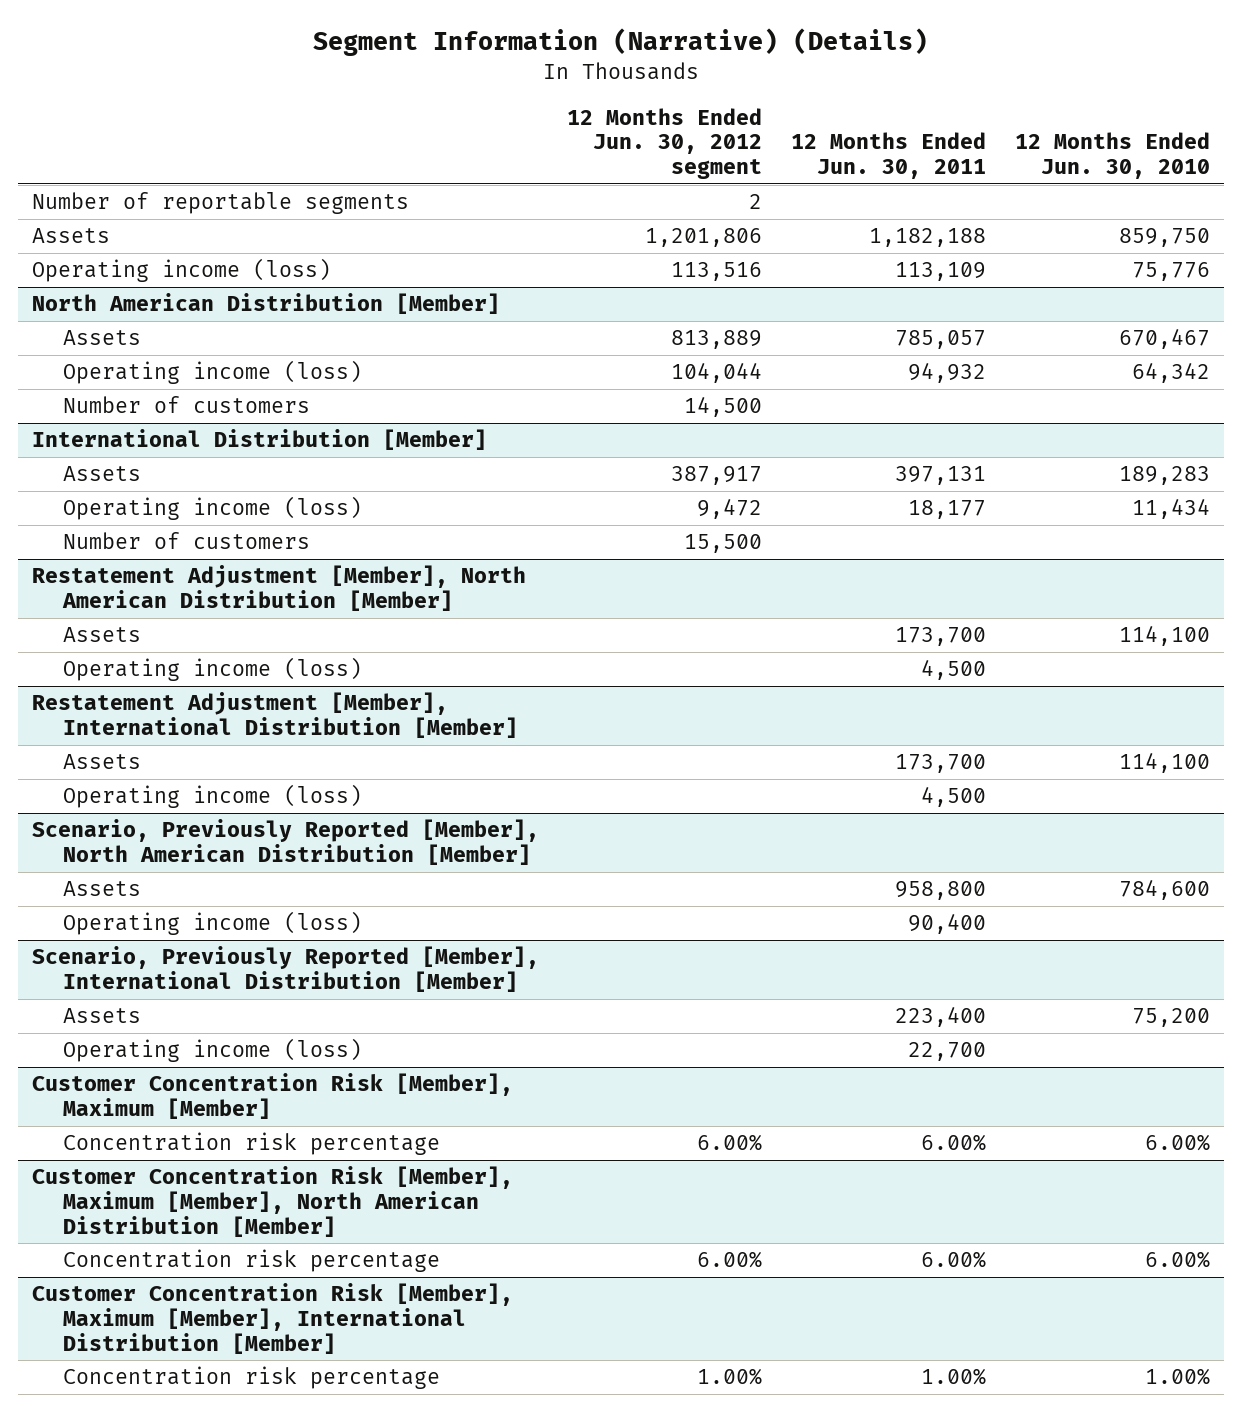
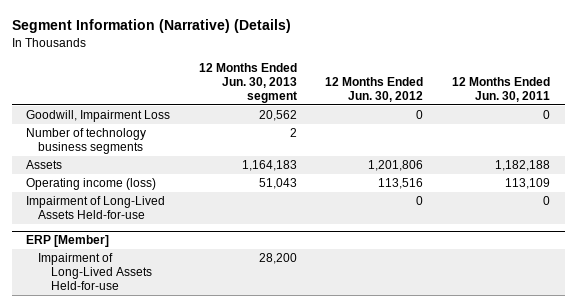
- | 12 Months Ended Jun. 30, 2012 segment | 12 Months Ended Jun. 30, 2011 | 12 Months Ended Jun. 30, 2010
+ | 12 Months Ended Jun. 30, 2013 segment | 12 Months Ended Jun. 30, 2012 | 12 Months Ended Jun. 30, 2011
- Number of reportable segments | 2 | |
+ Goodwill, Impairment Loss | 20,562 | 0 | 0
+ Number of technology business segments | 2 | |
- North American Distribution [Member]
- Assets | 813,889 | 785,057 | 670,467
- Operating income (loss) | 104,044 | 94,932 | 64,342
- Number of customers | 14,500 | |
- International Distribution [Member]
- Assets | 387,917 | 397,131 | 189,283
- Operating income (loss) | 9,472 | 18,177 | 11,434
- Number of customers | 15,500 | |
- Restatement Adjustment [Member], North American Distribution [Member]
- Assets | | 173,700 | 114,100
- Operating income (loss) | | 4,500 |
- Restatement Adjustment [Member], International Distribution [Member]
- Assets | | 173,700 | 114,100
- Operating income (loss) | | 4,500 |
- Scenario, Previously Reported [Member], North American Distribution [Member]
- Assets | | 958,800 | 784,600
- Operating income (loss) | | 90,400 |
- Scenario, Previously Reported [Member], International Distribution [Member]
- Assets | | 223,400 | 75,200
- Operating income (loss) | | 22,700 |
- Customer Concentration Risk [Member], Maximum [Member]
- Concentration risk percentage | 6.00% | 6.00% | 6.00%
- Customer Concentration Risk [Member], Maximum [Member], North American Distribution [Member]
- Concentration risk percentage | 6.00% | 6.00% | 6.00%
- Customer Concentration Risk [Member], Maximum [Member], International Distribution [Member]
- Concentration risk percentage | 1.00% | 1.00% | 1.00%
+ Impairment of Long-Lived Assets Held-for-use | | 0 | 0
+ ERP [Member]
+ Impairment of Long-Lived Assets Held-for-use | 28,200 | |

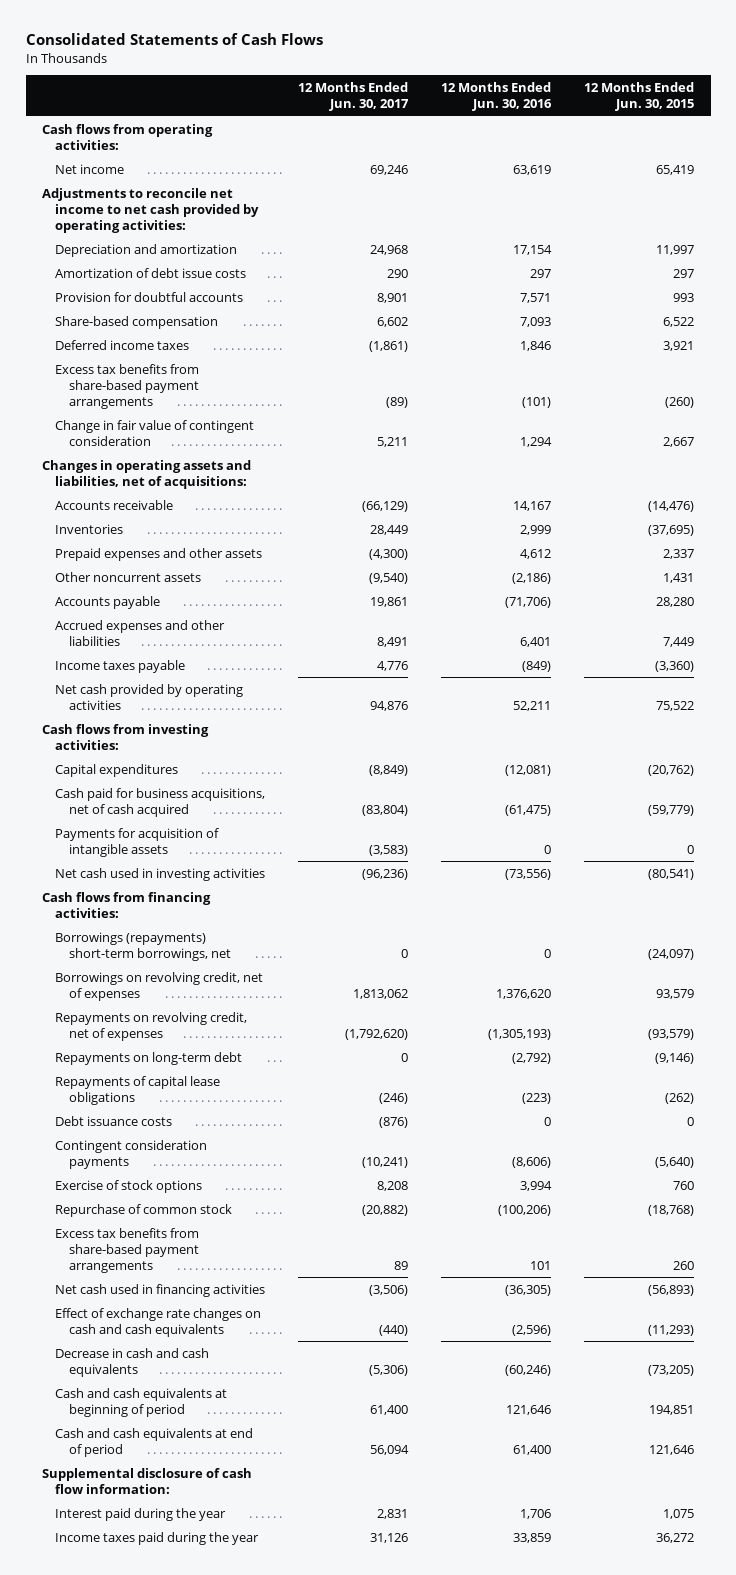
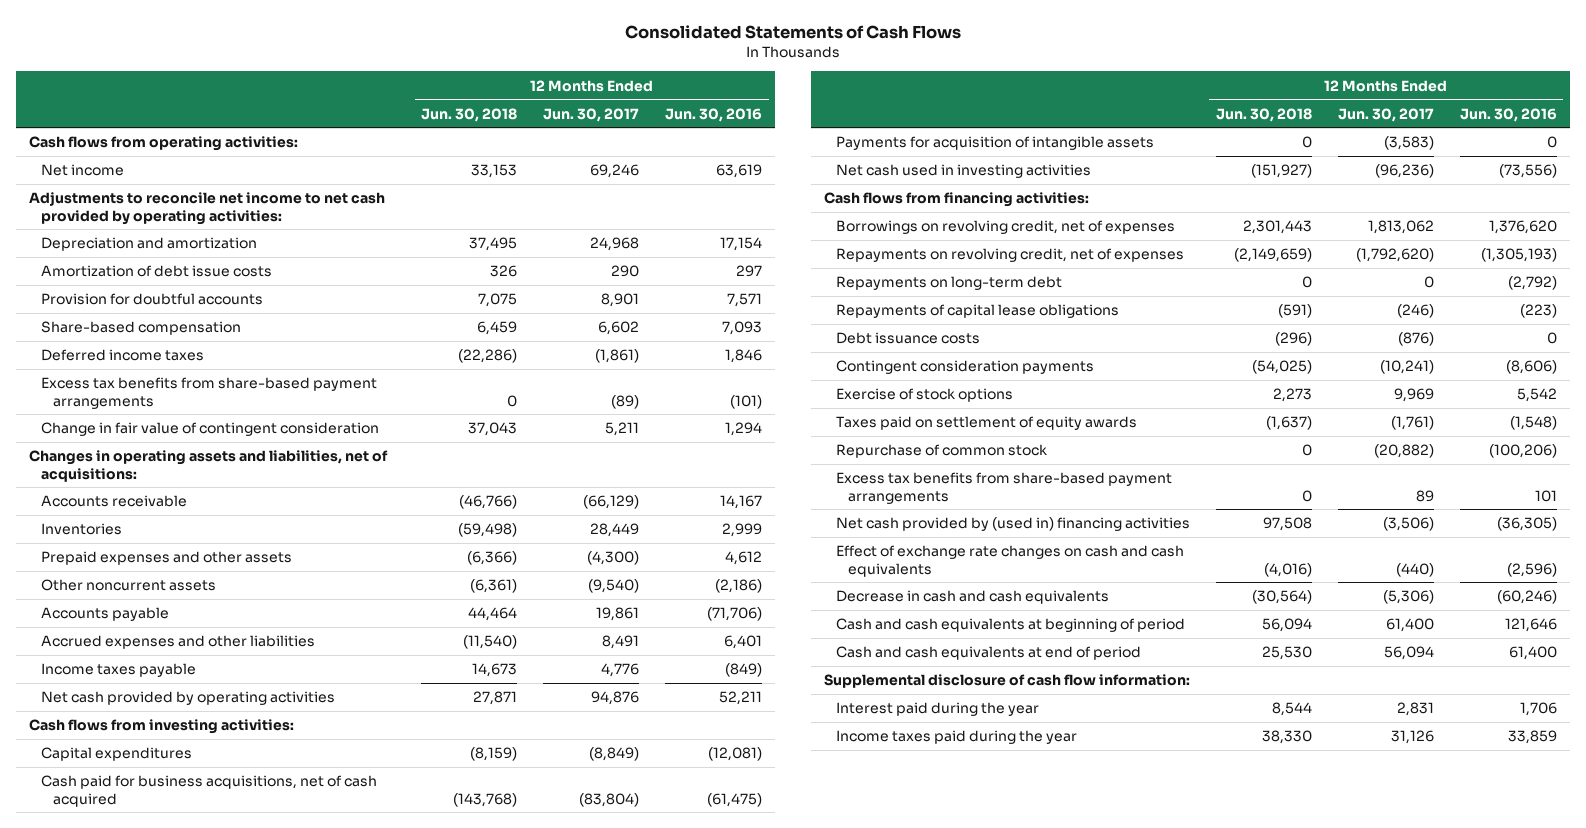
- | 12 Months Ended Jun. 30, 2017 | 12 Months Ended Jun. 30, 2016 | 12 Months Ended Jun. 30, 2015
+ | 12 Months Ended Jun. 30, 2018 | 12 Months Ended Jun. 30, 2017 | 12 Months Ended Jun. 30, 2016
- Borrowings (repayments) short-term borrowings, net | 0 | 0 | (24,097)
- Exercise of stock options | 8,208 | 3,994 | 760
+ Exercise of stock options | 2,273 | 9,969 | 5,542
+ Taxes paid on settlement of equity awards | (1,637) | (1,761) | (1,548)
- Net cash used in financing activities | (3,506) | (36,305) | (56,893)
+ Net cash provided by (used in) financing activities | 97,508 | (3,506) | (36,305)

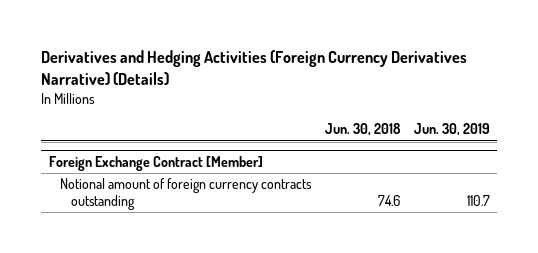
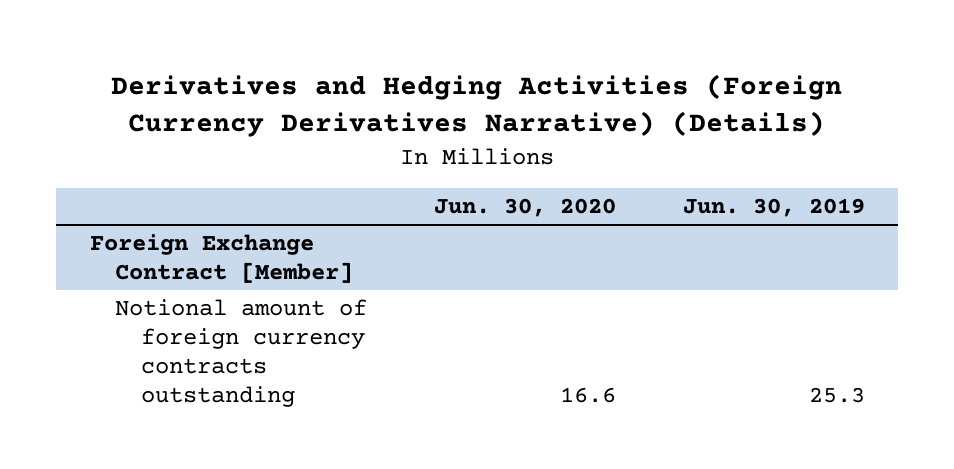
- | Jun. 30, 2018 | Jun. 30, 2019
+ | Jun. 30, 2020 | Jun. 30, 2019
@ Foreign Exchange Contract [Member]
- Notional amount of foreign currency contracts outstanding | 74.6 | 110.7
+ Notional amount of foreign currency contracts outstanding | 16.6 | 25.3

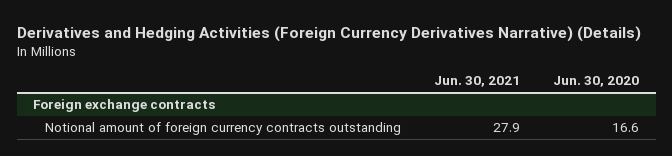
- | Jun. 30, 2020 | Jun. 30, 2019
+ | Jun. 30, 2021 | Jun. 30, 2020
- Foreign Exchange Contract [Member]
+ Foreign exchange contracts

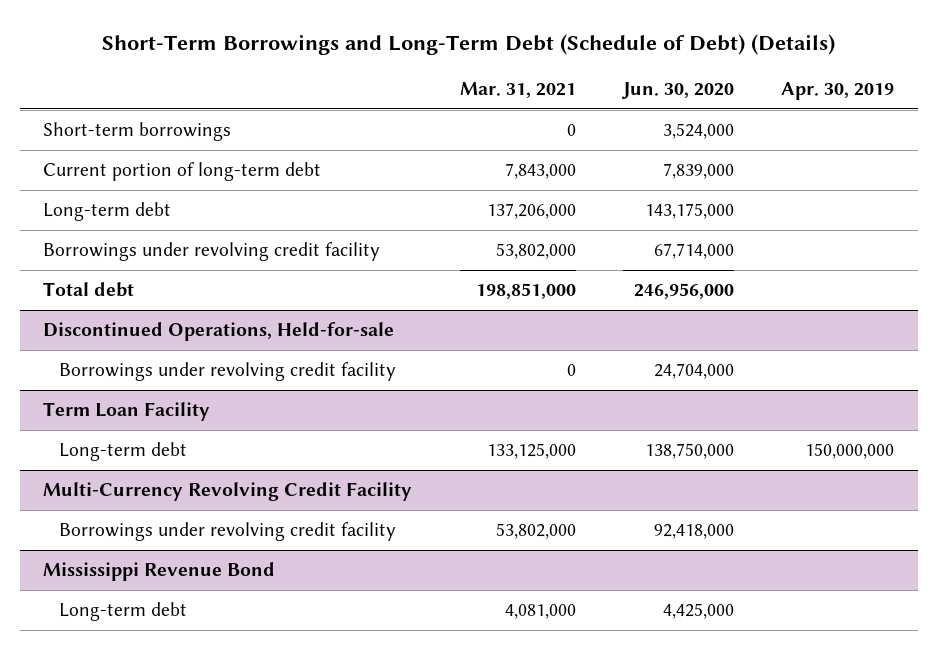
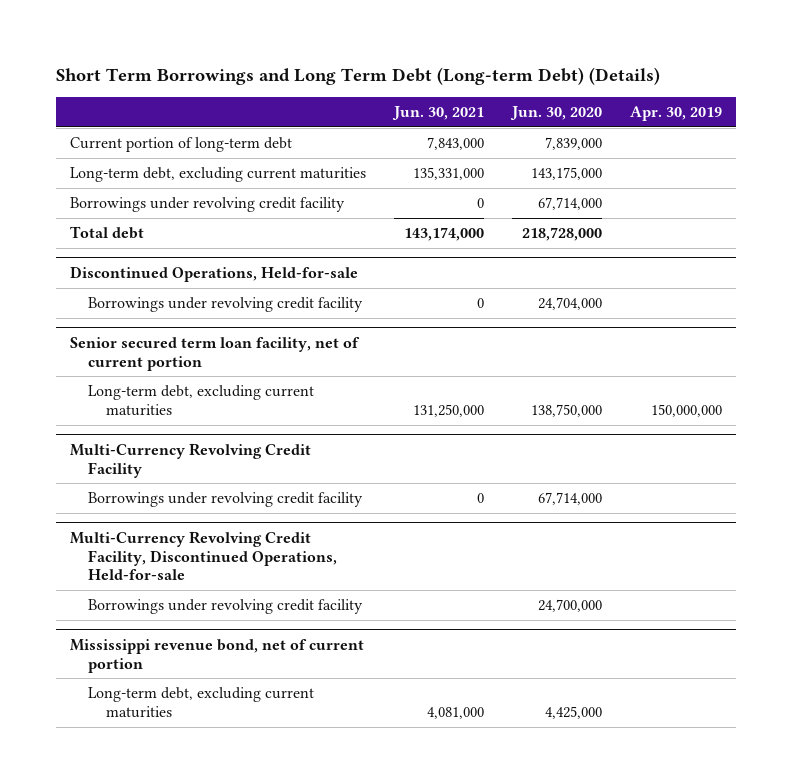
- Short-Term Borrowings and Long-Term Debt (Schedule of Debt) (Details)
+ Short Term Borrowings and Long Term Debt (Long-term Debt) (Details)
- | Mar. 31, 2021 | Jun. 30, 2020 | Apr. 30, 2019
+ | Jun. 30, 2021 | Jun. 30, 2020 | Apr. 30, 2019
- Short-term borrowings | 0 | 3,524,000 |
- Long-term debt | 137,206,000 | 143,175,000 |
+ Long-term debt, excluding current maturities | 135,331,000 | 143,175,000 |
- Total debt | 198,851,000 | 246,956,000 |
+ Total debt | 143,174,000 | 218,728,000 |
- Term Loan Facility
- Long-term debt | 133,125,000 | 138,750,000 | 150,000,000
+ Senior secured term loan facility, net of current portion
+ Long-term debt, excluding current maturities | 131,250,000 | 138,750,000 | 150,000,000
@ Multi-Currency Revolving Credit Facility
- Borrowings under revolving credit facility | 53,802,000 | 92,418,000 |
- Mississippi Revenue Bond
- Long-term debt | 4,081,000 | 4,425,000 |
@ Multi-Currency Revolving Credit Facility
+ Borrowings under revolving credit facility | 0 | 67,714,000 |
+ Multi-Currency Revolving Credit Facility, Discontinued Operations, Held-for-sale
+ Borrowings under revolving credit facility | | 24,700,000 |
+ Mississippi revenue bond, net of current portion
+ Long-term debt, excluding current maturities | 4,081,000 | 4,425,000 |

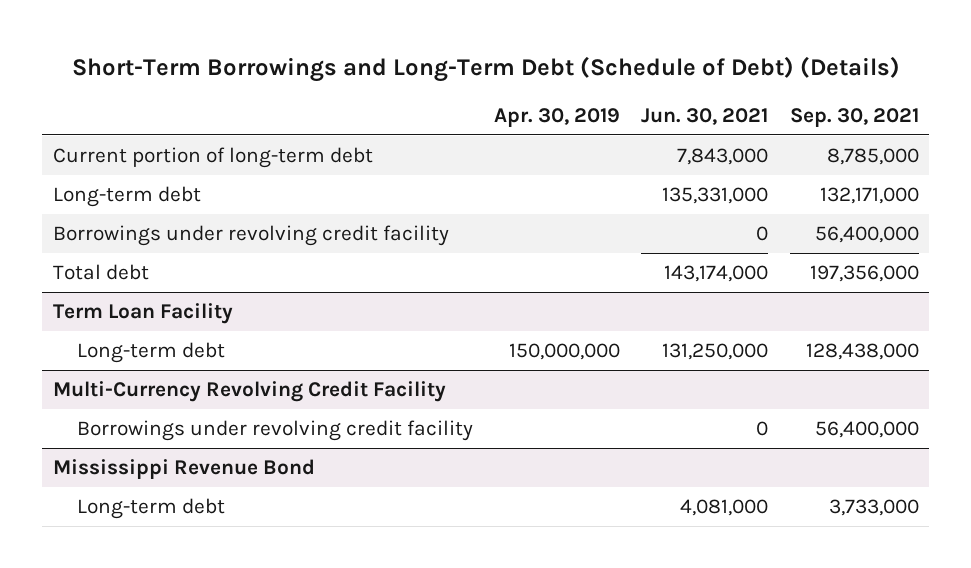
- Short Term Borrowings and Long Term Debt (Long-term Debt) (Details)
+ Short-Term Borrowings and Long-Term Debt (Schedule of Debt) (Details)
- | Jun. 30, 2021 | Jun. 30, 2020 | Apr. 30, 2019
+ | Apr. 30, 2019 | Jun. 30, 2021 | Sep. 30, 2021
- Long-term debt, excluding current maturities | 135,331,000 | 143,175,000 |
+ Long-term debt | | 135,331,000 | 132,171,000
- Discontinued Operations, Held-for-sale
- Borrowings under revolving credit facility | 0 | 24,704,000 |
- Senior secured term loan facility, net of current portion
- Long-term debt, excluding current maturities | 131,250,000 | 138,750,000 | 150,000,000
+ Term Loan Facility
+ Long-term debt | 150,000,000 | 131,250,000 | 128,438,000
- Multi-Currency Revolving Credit Facility, Discontinued Operations, Held-for-sale
- Borrowings under revolving credit facility | | 24,700,000 |
- Mississippi revenue bond, net of current portion
- Long-term debt, excluding current maturities | 4,081,000 | 4,425,000 |
+ Mississippi Revenue Bond
+ Long-term debt | | 4,081,000 | 3,733,000

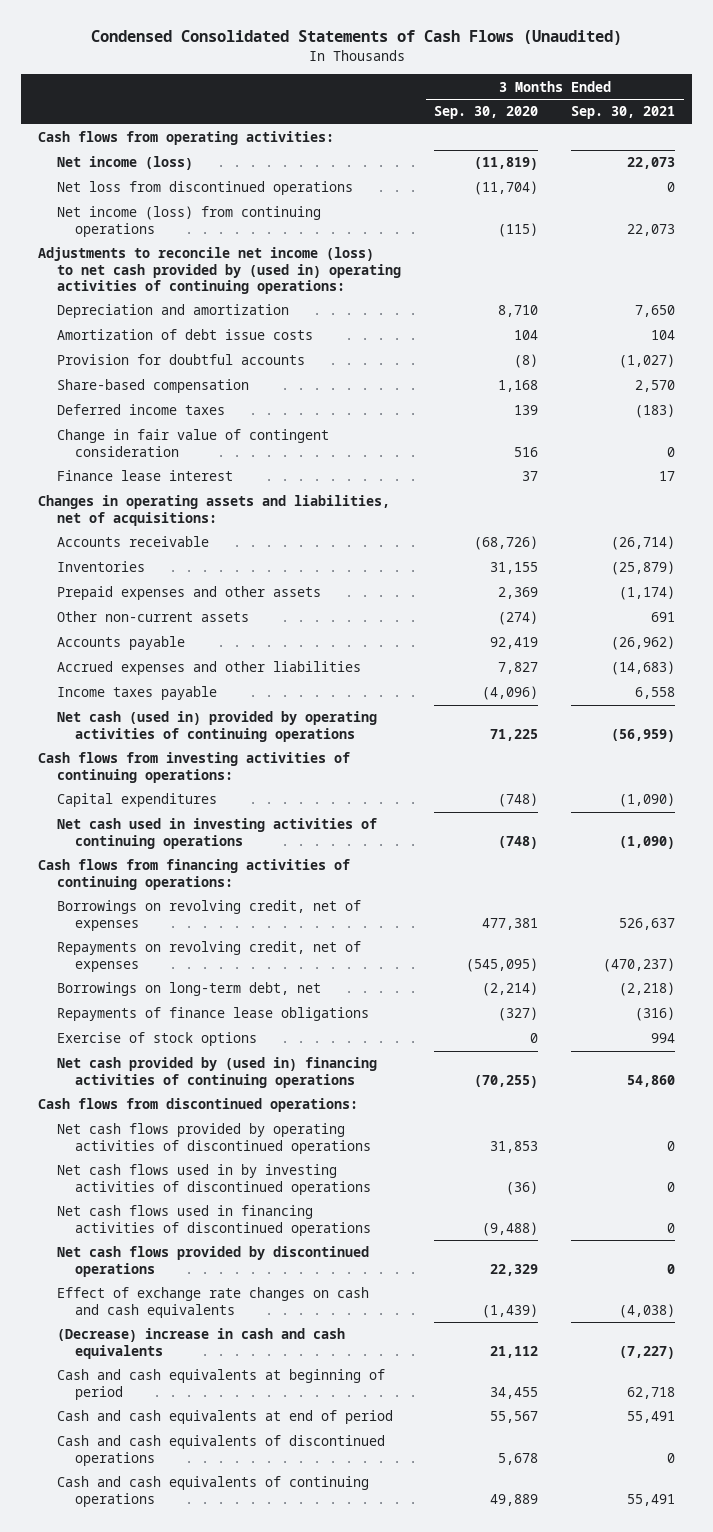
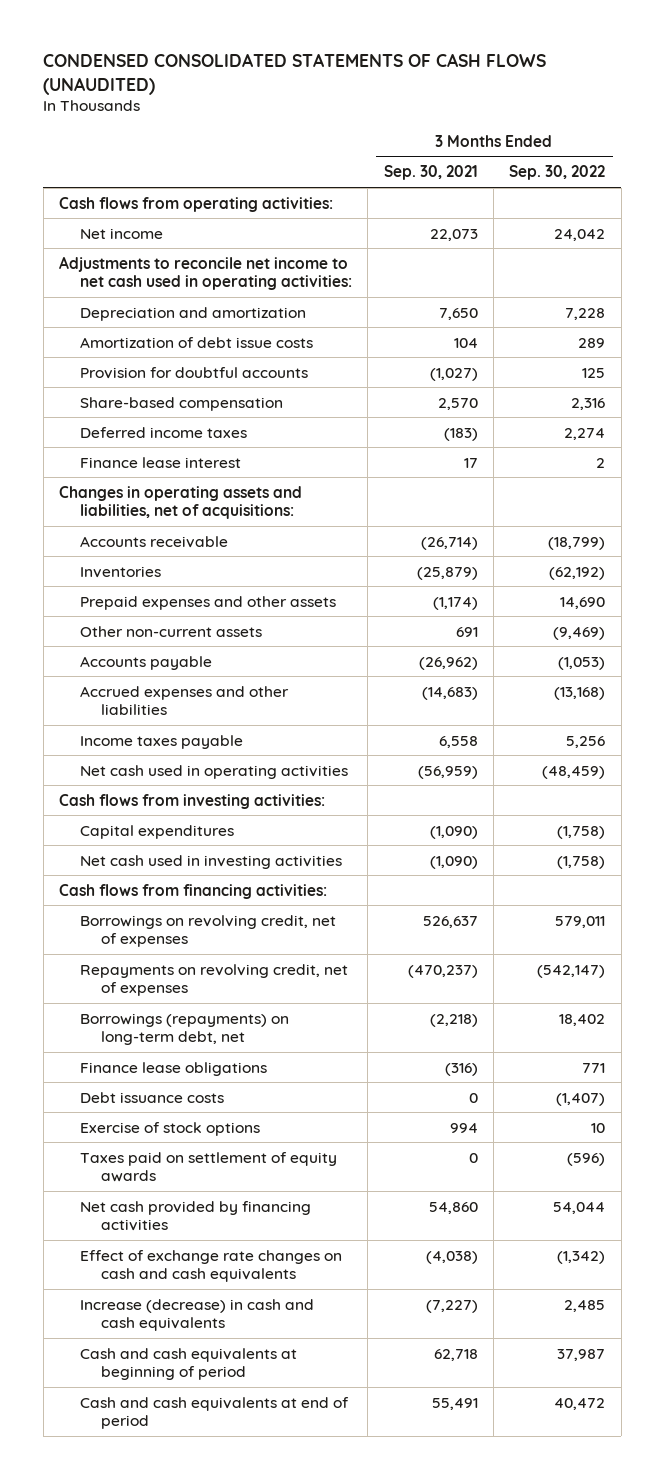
- Condensed Consolidated Statements of Cash Flows (Unaudited)
+ CONDENSED CONSOLIDATED STATEMENTS OF CASH FLOWS (UNAUDITED)
- | 3 Months Ended Sep. 30, 2020 | 3 Months Ended Sep. 30, 2021
+ | 3 Months Ended Sep. 30, 2021 | 3 Months Ended Sep. 30, 2022
- Net income (loss) | (11,819) | 22,073
- Net loss from discontinued operations | (11,704) | 0
- Net income (loss) from continuing operations | (115) | 22,073
- Adjustments to reconcile net income (loss) to net cash provided by (used in) operating activities of continuing operations:
+ Net income | 22,073 | 24,042
+ Adjustments to reconcile net income to net cash used in operating activities:
- Change in fair value of contingent consideration | 516 | 0
- Net cash (used in) provided by operating activities of continuing operations | 71,225 | (56,959)
- Cash flows from investing activities of continuing operations:
+ Net cash used in operating activities | (56,959) | (48,459)
+ Cash flows from investing activities:
- Net cash used in investing activities of continuing operations | (748) | (1,090)
- Cash flows from financing activities of continuing operations:
+ Net cash used in investing activities | (1,090) | (1,758)
+ Cash flows from financing activities:
- Borrowings on long-term debt, net | (2,214) | (2,218)
- Repayments of finance lease obligations | (327) | (316)
+ Borrowings (repayments) on long-term debt, net | (2,218) | 18,402
+ Finance lease obligations | (316) | 771
+ Debt issuance costs | 0 | (1,407)
- Net cash provided by (used in) financing activities of continuing operations | (70,255) | 54,860
- Cash flows from discontinued operations:
- Net cash flows provided by operating activities of discontinued operations | 31,853 | 0
- Net cash flows used in by investing activities of discontinued operations | (36) | 0
- Net cash flows used in financing activities of discontinued operations | (9,488) | 0
- Net cash flows provided by discontinued operations | 22,329 | 0
+ Taxes paid on settlement of equity awards | 0 | (596)
+ Net cash provided by financing activities | 54,860 | 54,044
- (Decrease) increase in cash and cash equivalents | 21,112 | (7,227)
+ Increase (decrease) in cash and cash equivalents | (7,227) | 2,485
- Cash and cash equivalents of discontinued operations | 5,678 | 0
- Cash and cash equivalents of continuing operations | 49,889 | 55,491

